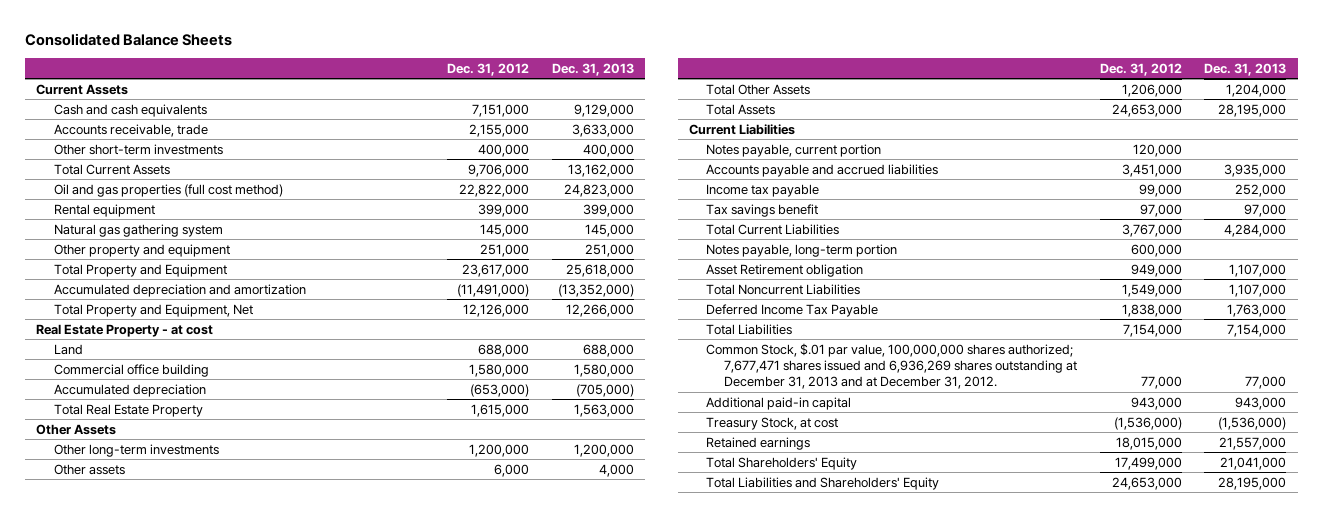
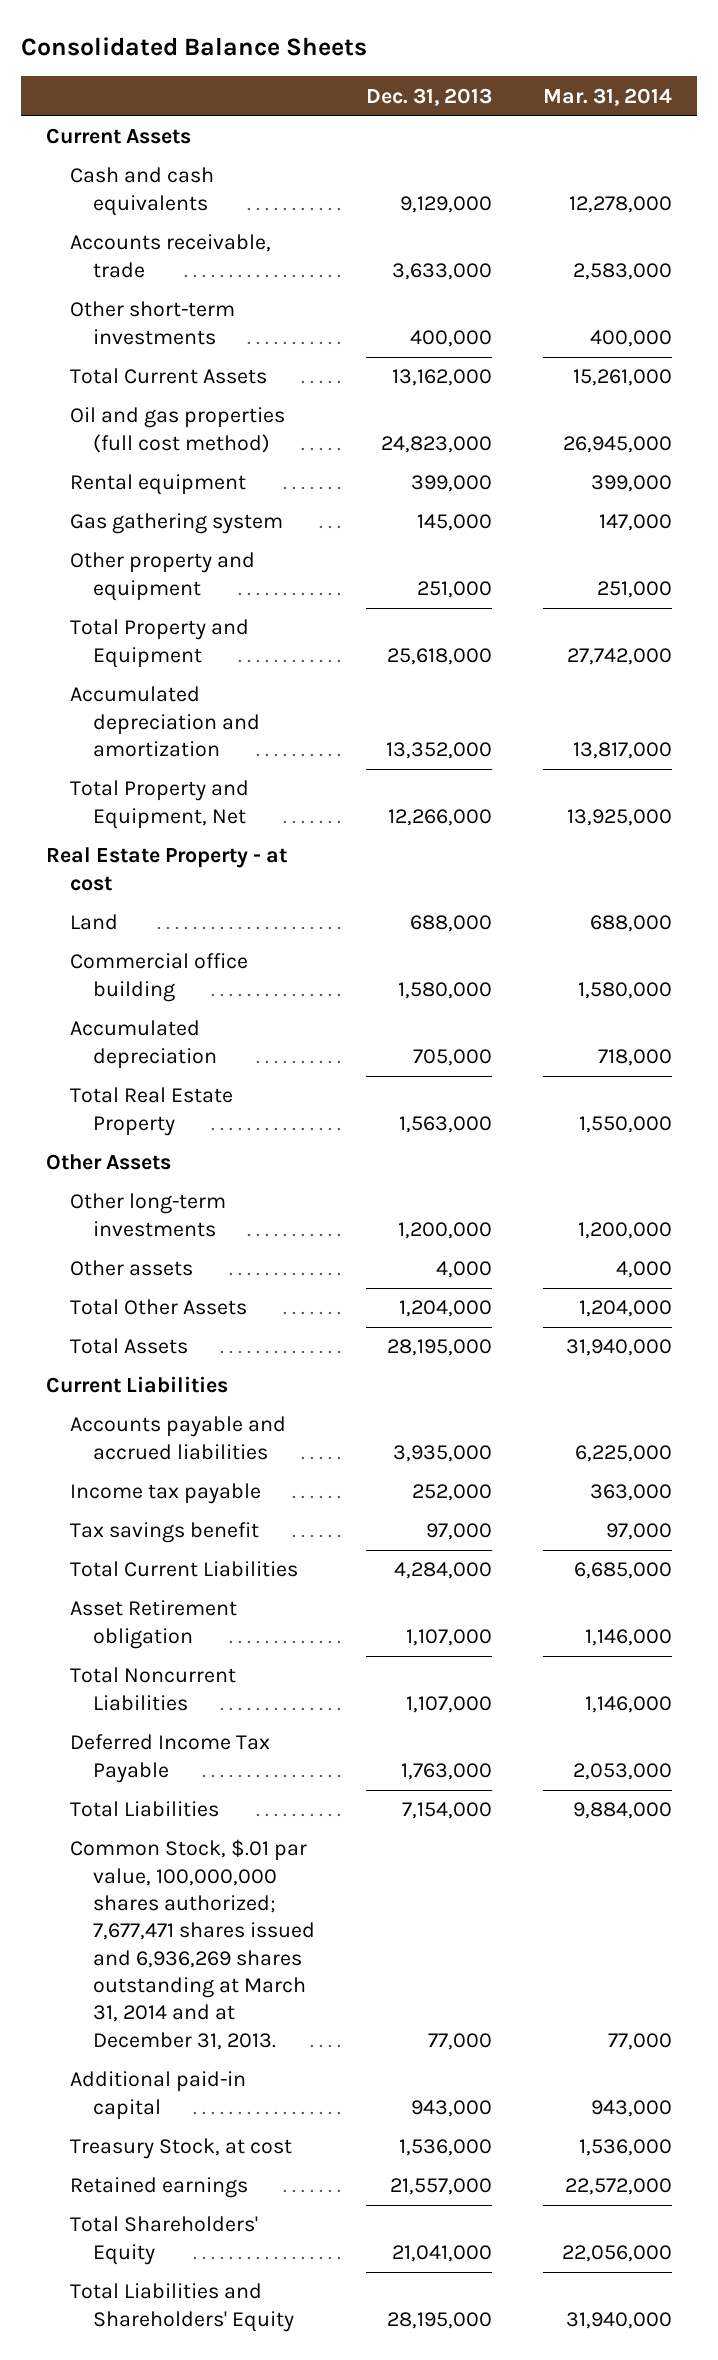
- | Dec. 31, 2012 | Dec. 31, 2013
+ | Dec. 31, 2013 | Mar. 31, 2014
- Natural gas gathering system | 145,000 | 145,000
+ Gas gathering system | 145,000 | 147,000
- Accumulated depreciation and amortization | (11,491,000) | (13,352,000)
+ Accumulated depreciation and amortization | 13,352,000 | 13,817,000
- Accumulated depreciation | (653,000) | (705,000)
+ Accumulated depreciation | 705,000 | 718,000
- Notes payable, current portion | 120,000 |
- Notes payable, long-term portion | 600,000 |
- Common Stock, $.01 par value, 100,000,000 shares authorized; 7,677,471 shares issued and 6,936,269 shares outstanding at December 31, 2013 and at December 31, 2012. | 77,000 | 77,000
+ Common Stock, $.01 par value, 100,000,000 shares authorized; 7,677,471 shares issued and 6,936,269 shares outstanding at March 31, 2014 and at December 31, 2013. | 77,000 | 77,000
- Treasury Stock, at cost | (1,536,000) | (1,536,000)
+ Treasury Stock, at cost | 1,536,000 | 1,536,000

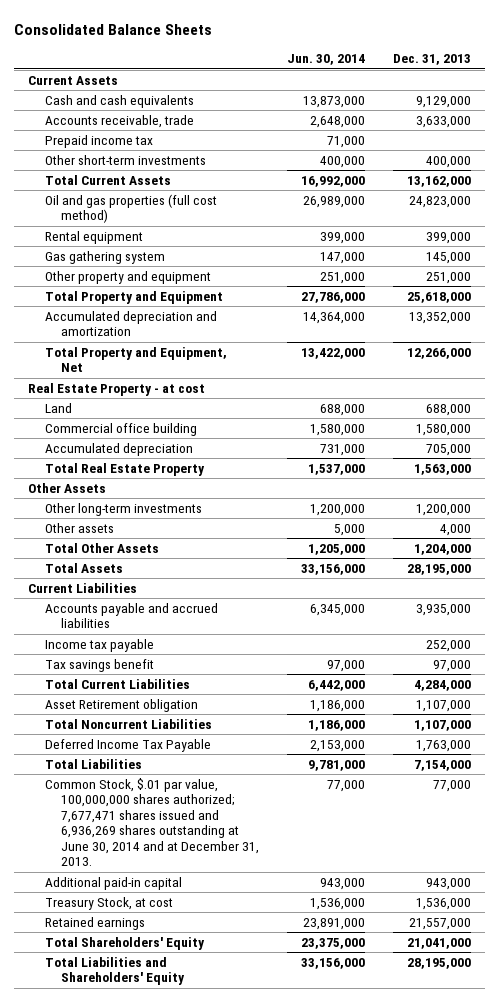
- | Dec. 31, 2013 | Mar. 31, 2014
+ | Jun. 30, 2014 | Dec. 31, 2013
+ Prepaid income tax | 71,000 |
- Common Stock, $.01 par value, 100,000,000 shares authorized; 7,677,471 shares issued and 6,936,269 shares outstanding at March 31, 2014 and at December 31, 2013. | 77,000 | 77,000
+ Common Stock, $.01 par value, 100,000,000 shares authorized; 7,677,471 shares issued and 6,936,269 shares outstanding at June 30, 2014 and at December 31, 2013. | 77,000 | 77,000

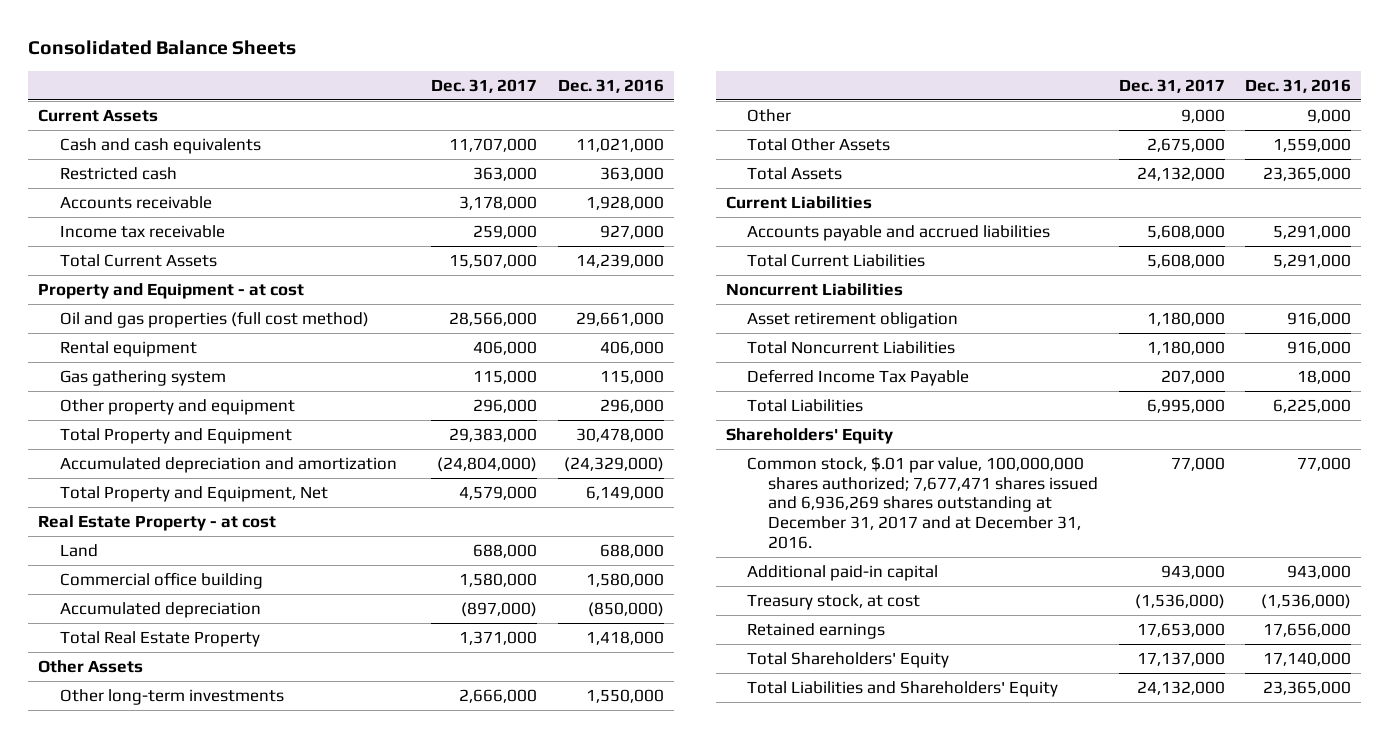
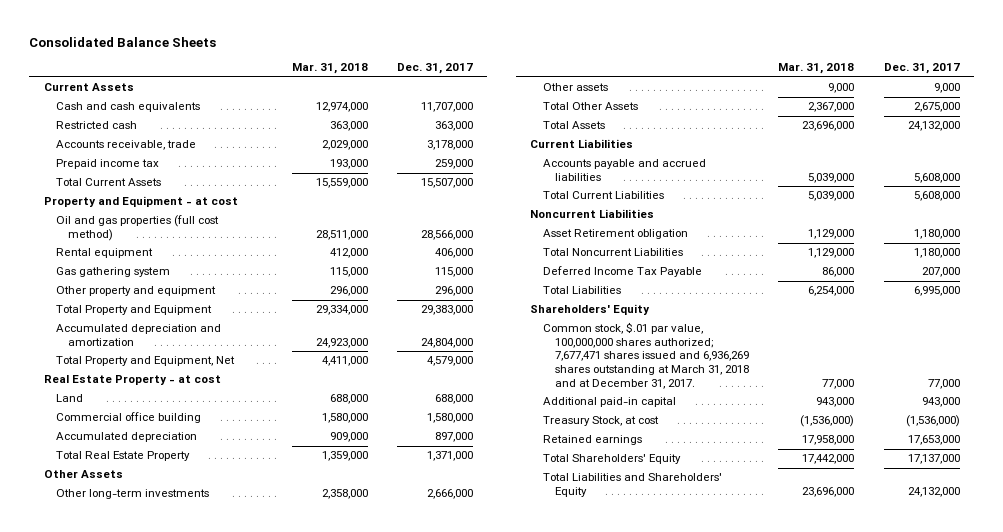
- | Dec. 31, 2017 | Dec. 31, 2016
+ | Mar. 31, 2018 | Dec. 31, 2017
- Accounts receivable | 3,178,000 | 1,928,000
- Income tax receivable | 259,000 | 927,000
+ Accounts receivable, trade | 2,029,000 | 3,178,000
+ Prepaid income tax | 193,000 | 259,000
- Accumulated depreciation and amortization | (24,804,000) | (24,329,000)
+ Accumulated depreciation and amortization | 24,923,000 | 24,804,000
- Accumulated depreciation | (897,000) | (850,000)
+ Accumulated depreciation | 909,000 | 897,000
- Other | 9,000 | 9,000
+ Other assets | 9,000 | 9,000
- Asset retirement obligation | 1,180,000 | 916,000
+ Asset Retirement obligation | 1,129,000 | 1,180,000
- Common stock, $.01 par value, 100,000,000 shares authorized; 7,677,471 shares issued and 6,936,269 shares outstanding at December 31, 2017 and at December 31, 2016. | 77,000 | 77,000
+ Common stock, $.01 par value, 100,000,000 shares authorized; 7,677,471 shares issued and 6,936,269 shares outstanding at March 31, 2018 and at December 31, 2017. | 77,000 | 77,000
- Treasury stock, at cost | (1,536,000) | (1,536,000)
+ Treasury Stock, at cost | (1,536,000) | (1,536,000)

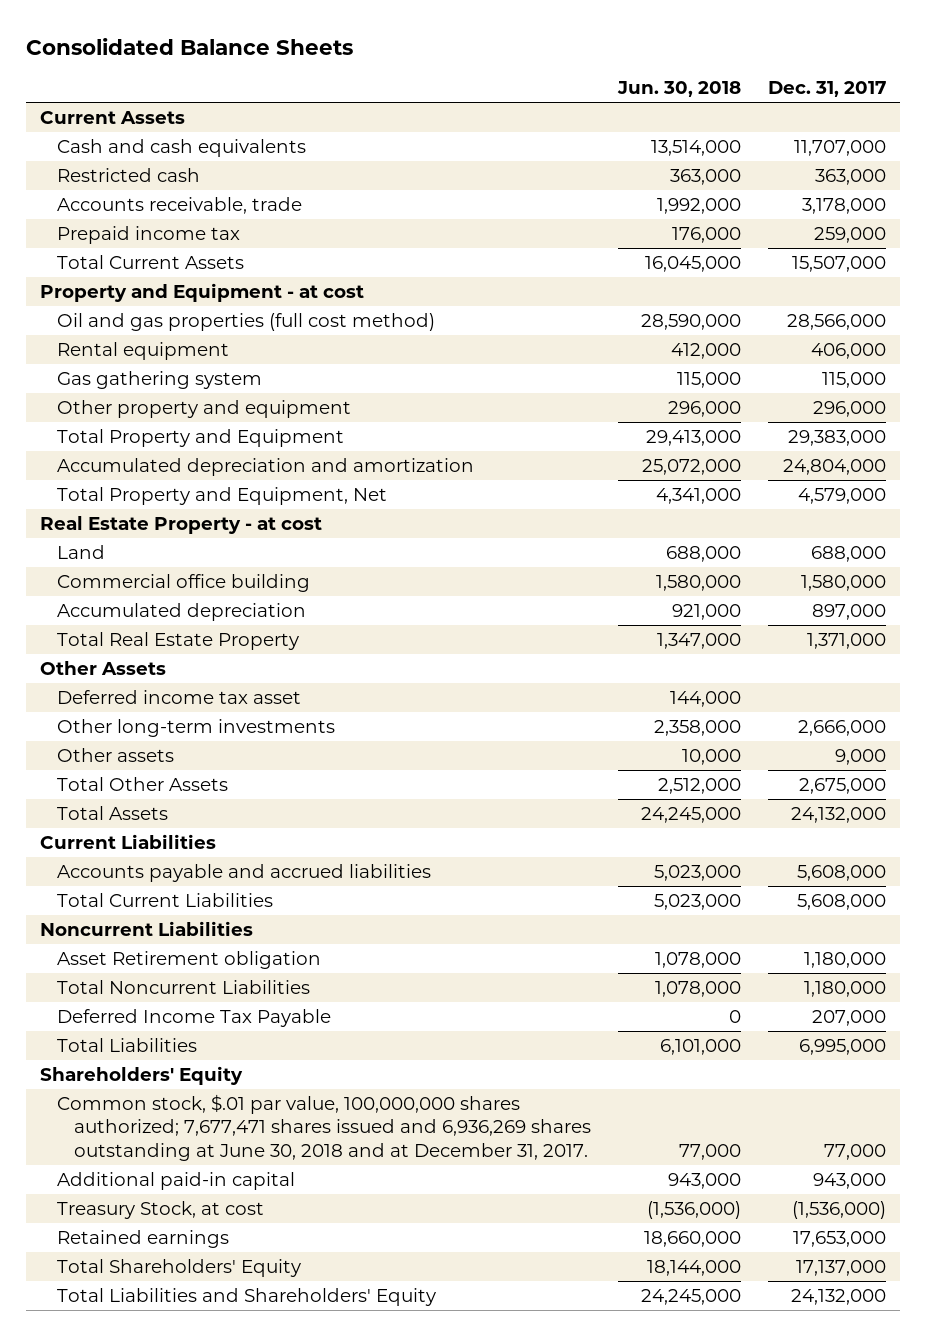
- | Mar. 31, 2018 | Dec. 31, 2017
+ | Jun. 30, 2018 | Dec. 31, 2017
+ Deferred income tax asset | 144,000 |
- Common stock, $.01 par value, 100,000,000 shares authorized; 7,677,471 shares issued and 6,936,269 shares outstanding at March 31, 2018 and at December 31, 2017. | 77,000 | 77,000
+ Common stock, $.01 par value, 100,000,000 shares authorized; 7,677,471 shares issued and 6,936,269 shares outstanding at June 30, 2018 and at December 31, 2017. | 77,000 | 77,000

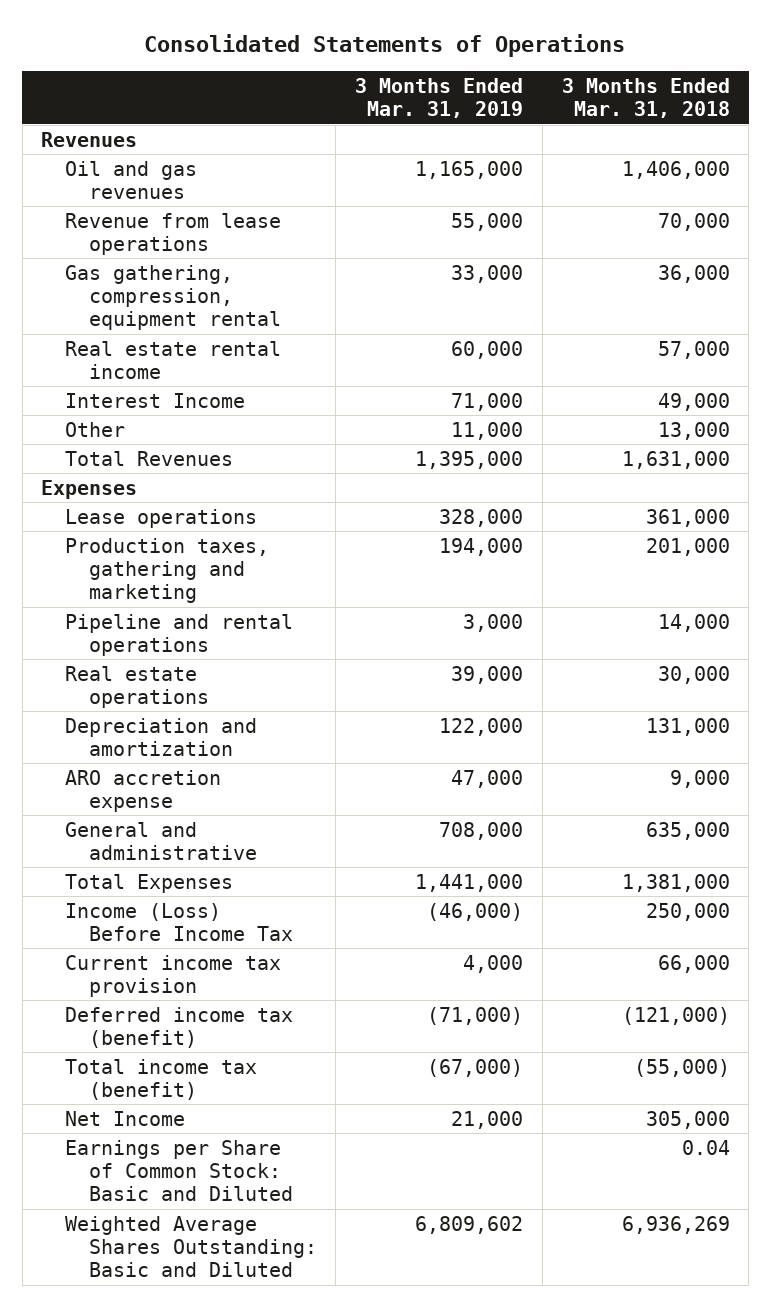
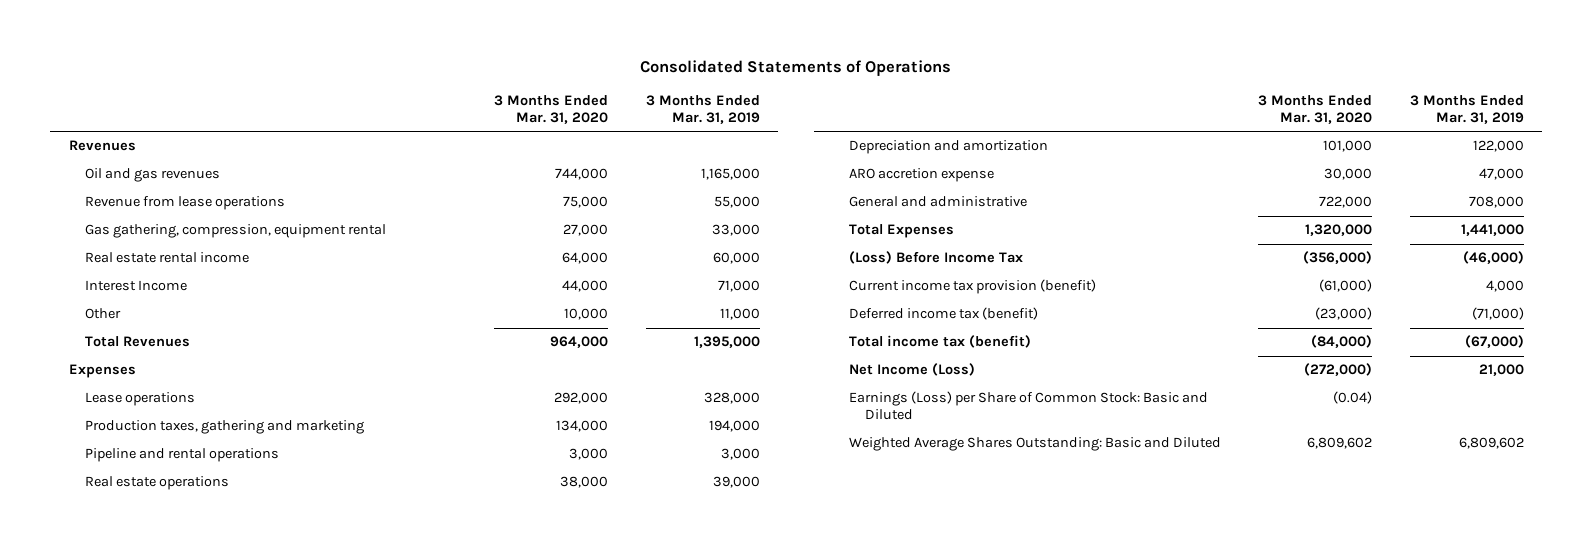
- | 3 Months Ended Mar. 31, 2019 | 3 Months Ended Mar. 31, 2018
+ | 3 Months Ended Mar. 31, 2020 | 3 Months Ended Mar. 31, 2019
- Income (Loss) Before Income Tax | (46,000) | 250,000
- Current income tax provision | 4,000 | 66,000
+ (Loss) Before Income Tax | (356,000) | (46,000)
+ Current income tax provision (benefit) | (61,000) | 4,000
- Net Income | 21,000 | 305,000
- Earnings per Share of Common Stock: Basic and Diluted | | 0.04
+ Net Income (Loss) | (272,000) | 21,000
+ Earnings (Loss) per Share of Common Stock: Basic and Diluted | (0.04) |

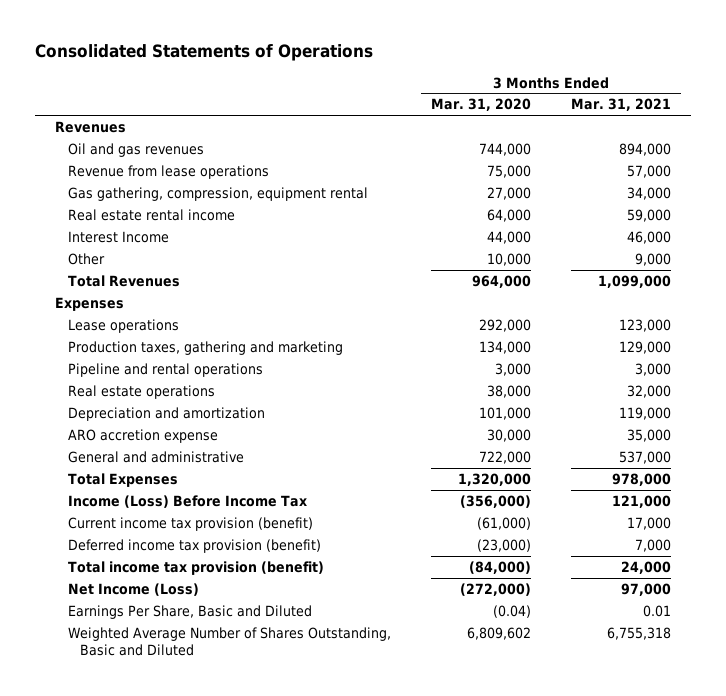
- | 3 Months Ended Mar. 31, 2020 | 3 Months Ended Mar. 31, 2019
+ | 3 Months Ended Mar. 31, 2020 | 3 Months Ended Mar. 31, 2021
- (Loss) Before Income Tax | (356,000) | (46,000)
+ Income (Loss) Before Income Tax | (356,000) | 121,000
- Deferred income tax (benefit) | (23,000) | (71,000)
- Total income tax (benefit) | (84,000) | (67,000)
+ Deferred income tax provision (benefit) | (23,000) | 7,000
+ Total income tax provision (benefit) | (84,000) | 24,000
- Earnings (Loss) per Share of Common Stock: Basic and Diluted | (0.04) |
- Weighted Average Shares Outstanding: Basic and Diluted | 6,809,602 | 6,809,602
+ Earnings Per Share, Basic and Diluted | (0.04) | 0.01
+ Weighted Average Number of Shares Outstanding, Basic and Diluted | 6,809,602 | 6,755,318

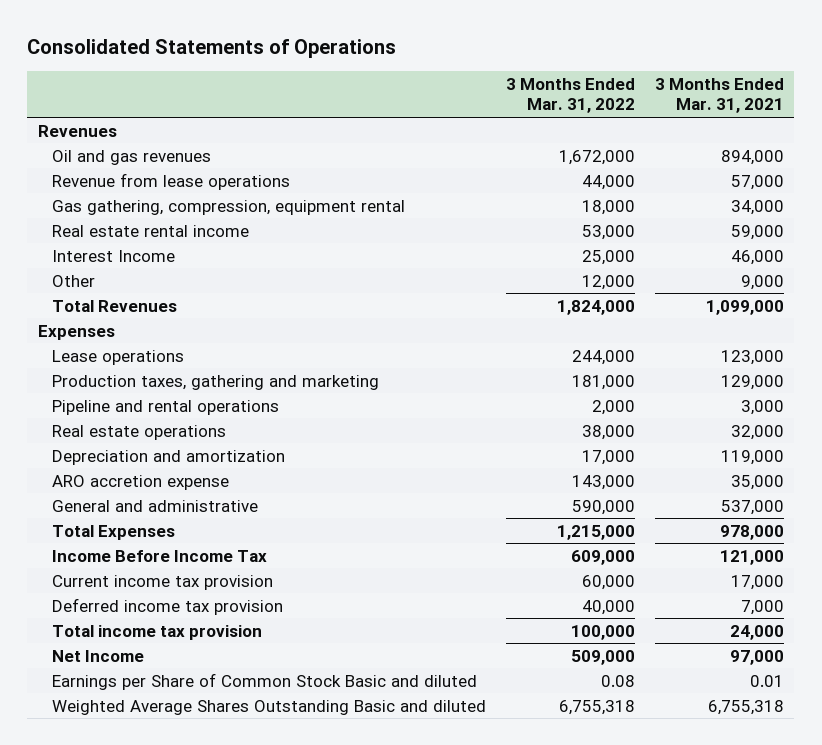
- | 3 Months Ended Mar. 31, 2020 | 3 Months Ended Mar. 31, 2021
+ | 3 Months Ended Mar. 31, 2022 | 3 Months Ended Mar. 31, 2021
- Income (Loss) Before Income Tax | (356,000) | 121,000
- Current income tax provision (benefit) | (61,000) | 17,000
- Deferred income tax provision (benefit) | (23,000) | 7,000
- Total income tax provision (benefit) | (84,000) | 24,000
- Net Income (Loss) | (272,000) | 97,000
- Earnings Per Share, Basic and Diluted | (0.04) | 0.01
- Weighted Average Number of Shares Outstanding, Basic and Diluted | 6,809,602 | 6,755,318
+ Income Before Income Tax | 609,000 | 121,000
+ Current income tax provision | 60,000 | 17,000
+ Deferred income tax provision | 40,000 | 7,000
+ Total income tax provision | 100,000 | 24,000
+ Net Income | 509,000 | 97,000
+ Earnings per Share of Common Stock Basic and diluted | 0.08 | 0.01
+ Weighted Average Shares Outstanding Basic and diluted | 6,755,318 | 6,755,318

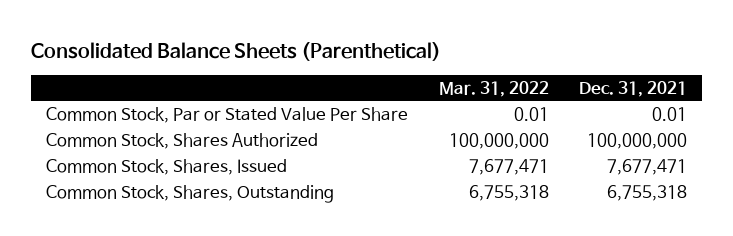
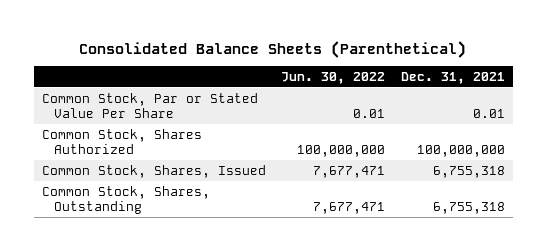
- | Mar. 31, 2022 | Dec. 31, 2021
+ | Jun. 30, 2022 | Dec. 31, 2021
- Common Stock, Shares, Issued | 7,677,471 | 7,677,471
+ Common Stock, Shares, Issued | 7,677,471 | 6,755,318

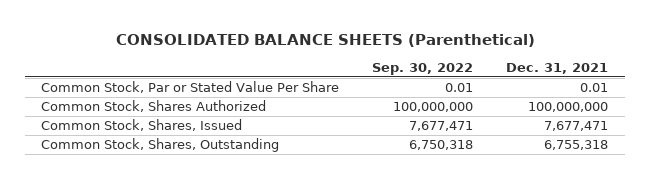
- Consolidated Balance Sheets (Parenthetical)
+ CONSOLIDATED BALANCE SHEETS (Parenthetical)
- | Jun. 30, 2022 | Dec. 31, 2021
+ | Sep. 30, 2022 | Dec. 31, 2021
- Common Stock, Shares, Issued | 7,677,471 | 6,755,318
+ Common Stock, Shares, Issued | 7,677,471 | 7,677,471

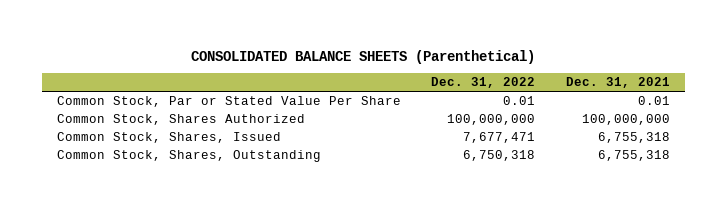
- | Sep. 30, 2022 | Dec. 31, 2021
+ | Dec. 31, 2022 | Dec. 31, 2021
- Common Stock, Shares, Issued | 7,677,471 | 7,677,471
+ Common Stock, Shares, Issued | 7,677,471 | 6,755,318

